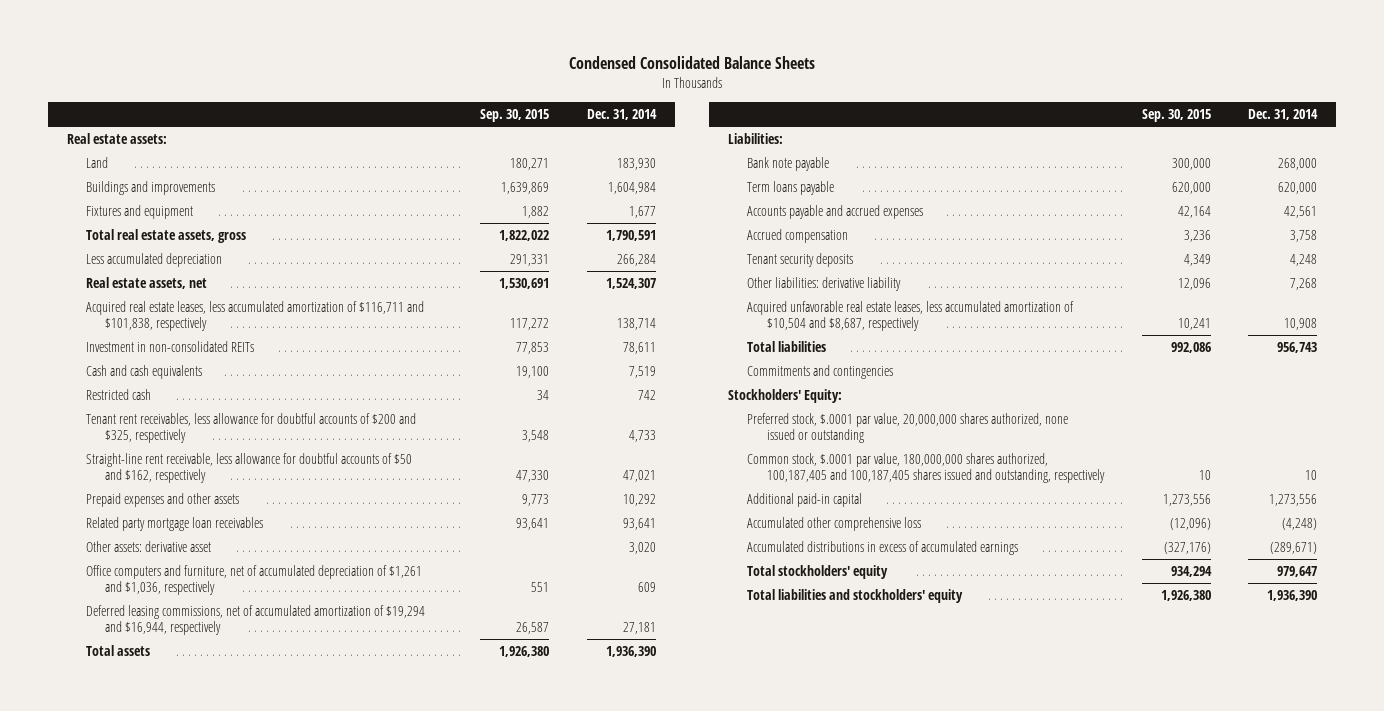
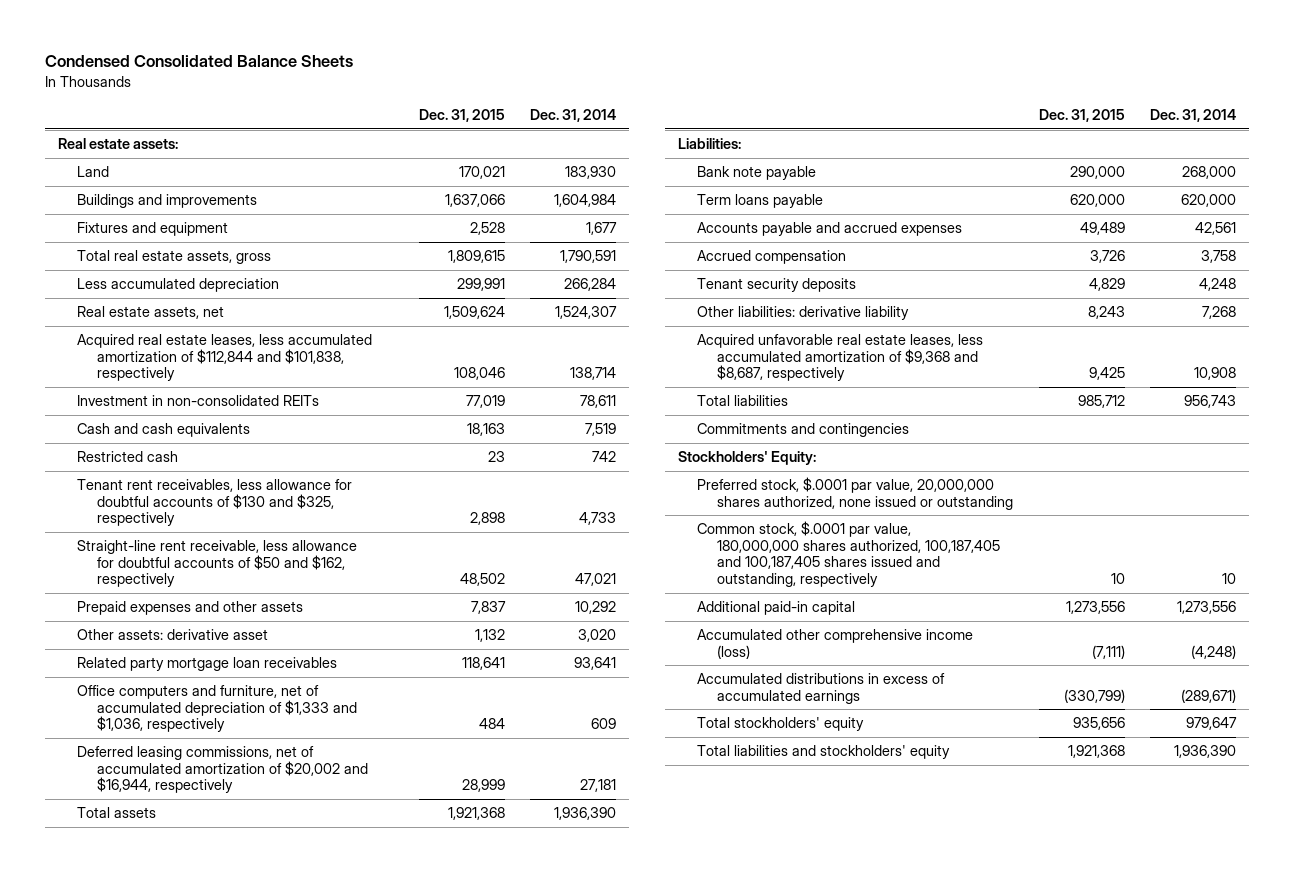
- | Sep. 30, 2015 | Dec. 31, 2014
+ | Dec. 31, 2015 | Dec. 31, 2014
- Acquired real estate leases, less accumulated amortization of $116,711 and $101,838, respectively | 117,272 | 138,714
+ Acquired real estate leases, less accumulated amortization of $112,844 and $101,838, respectively | 108,046 | 138,714
- Tenant rent receivables, less allowance for doubtful accounts of $200 and $325, respectively | 3,548 | 4,733
+ Tenant rent receivables, less allowance for doubtful accounts of $130 and $325, respectively | 2,898 | 4,733
- Office computers and furniture, net of accumulated depreciation of $1,261 and $1,036, respectively | 551 | 609
- Deferred leasing commissions, net of accumulated amortization of $19,294 and $16,944, respectively | 26,587 | 27,181
moved down: Related party mortgage loan receivables | 118,641 | 93,641
+ Office computers and furniture, net of accumulated depreciation of $1,333 and $1,036, respectively | 484 | 609
+ Deferred leasing commissions, net of accumulated amortization of $20,002 and $16,944, respectively | 28,999 | 27,181
- Acquired unfavorable real estate leases, less accumulated amortization of $10,504 and $8,687, respectively | 10,241 | 10,908
+ Acquired unfavorable real estate leases, less accumulated amortization of $9,368 and $8,687, respectively | 9,425 | 10,908
- Accumulated other comprehensive loss | (12,096) | (4,248)
+ Accumulated other comprehensive income (loss) | (7,111) | (4,248)

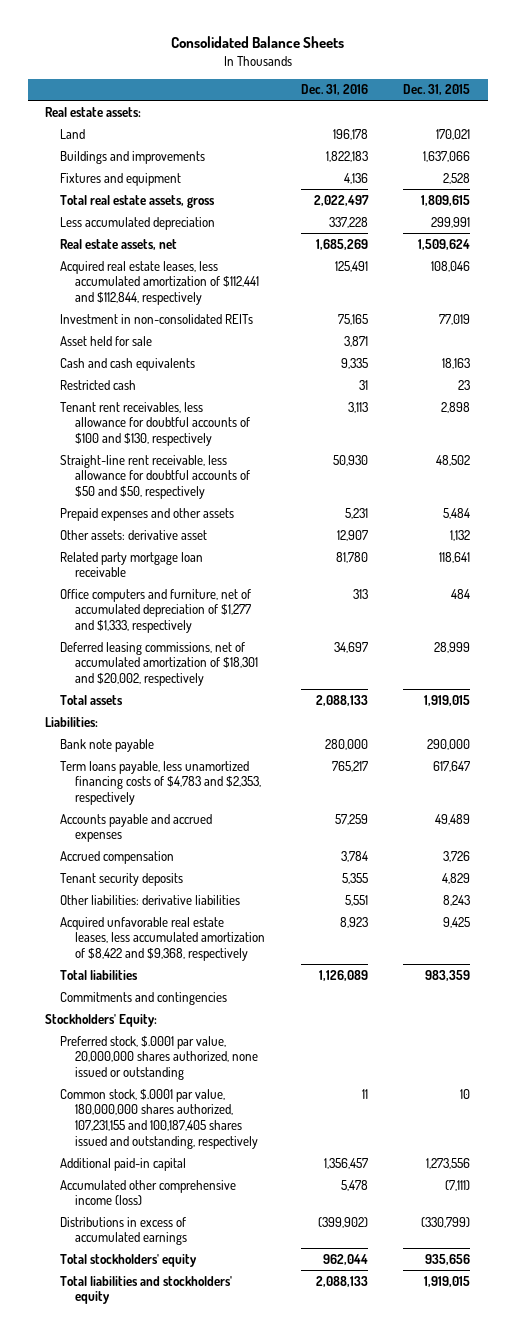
- Condensed Consolidated Balance Sheets
+ Consolidated Balance Sheets
- | Dec. 31, 2015 | Dec. 31, 2014
+ | Dec. 31, 2016 | Dec. 31, 2015
- Acquired real estate leases, less accumulated amortization of $112,844 and $101,838, respectively | 108,046 | 138,714
+ Acquired real estate leases, less accumulated amortization of $112,441 and $112,844, respectively | 125,491 | 108,046
+ Asset held for sale | 3,871 |
- Tenant rent receivables, less allowance for doubtful accounts of $130 and $325, respectively | 2,898 | 4,733
- Straight-line rent receivable, less allowance for doubtful accounts of $50 and $162, respectively | 48,502 | 47,021
- Prepaid expenses and other assets | 7,837 | 10,292
+ Tenant rent receivables, less allowance for doubtful accounts of $100 and $130, respectively | 3,113 | 2,898
+ Straight-line rent receivable, less allowance for doubtful accounts of $50 and $50, respectively | 50,930 | 48,502
+ Prepaid expenses and other assets | 5,231 | 5,484
- Related party mortgage loan receivables | 118,641 | 93,641
- Office computers and furniture, net of accumulated depreciation of $1,333 and $1,036, respectively | 484 | 609
- Deferred leasing commissions, net of accumulated amortization of $20,002 and $16,944, respectively | 28,999 | 27,181
- Total assets | 1,921,368 | 1,936,390
+ Related party mortgage loan receivable | 81,780 | 118,641
+ Office computers and furniture, net of accumulated depreciation of $1,277 and $1,333, respectively | 313 | 484
+ Deferred leasing commissions, net of accumulated amortization of $18,301 and $20,002, respectively | 34,697 | 28,999
+ Total assets | 2,088,133 | 1,919,015
- Term loans payable | 620,000 | 620,000
+ Term loans payable, less unamortized financing costs of $4,783 and $2,353, respectively | 765,217 | 617,647
- Other liabilities: derivative liability | 8,243 | 7,268
- Acquired unfavorable real estate leases, less accumulated amortization of $9,368 and $8,687, respectively | 9,425 | 10,908
- Total liabilities | 985,712 | 956,743
+ Other liabilities: derivative liabilities | 5,551 | 8,243
+ Acquired unfavorable real estate leases, less accumulated amortization of $8,422 and $9,368, respectively | 8,923 | 9,425
+ Total liabilities | 1,126,089 | 983,359
- Common stock, $.0001 par value, 180,000,000 shares authorized, 100,187,405 and 100,187,405 shares issued and outstanding, respectively | 10 | 10
+ Common stock, $.0001 par value, 180,000,000 shares authorized, 107,231,155 and 100,187,405 shares issued and outstanding, respectively | 11 | 10
- Accumulated distributions in excess of accumulated earnings | (330,799) | (289,671)
+ Distributions in excess of accumulated earnings | (399,902) | (330,799)
- Total liabilities and stockholders' equity | 1,921,368 | 1,936,390
+ Total liabilities and stockholders' equity | 2,088,133 | 1,919,015

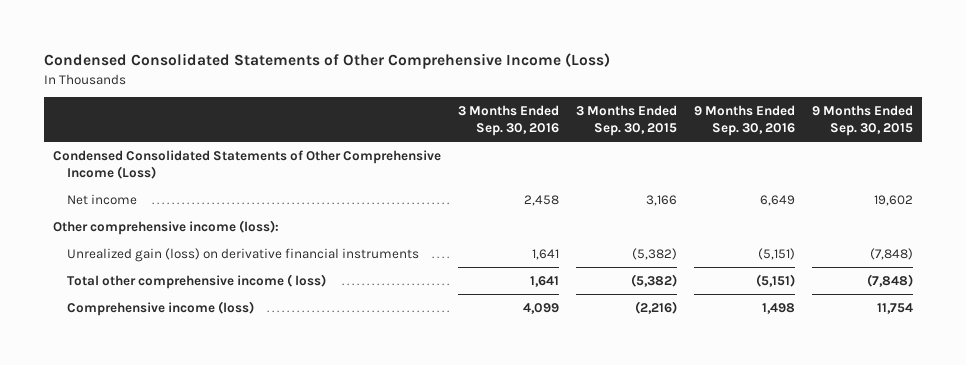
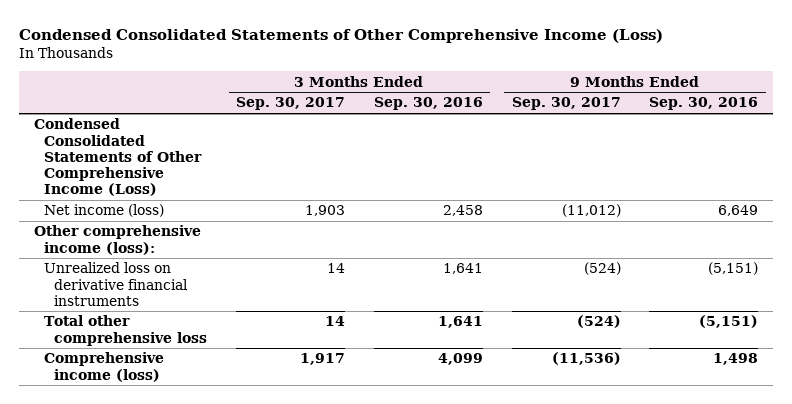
- | 3 Months Ended Sep. 30, 2016 | 3 Months Ended Sep. 30, 2015 | 9 Months Ended Sep. 30, 2016 | 9 Months Ended Sep. 30, 2015
+ | 3 Months Ended Sep. 30, 2017 | 3 Months Ended Sep. 30, 2016 | 9 Months Ended Sep. 30, 2017 | 9 Months Ended Sep. 30, 2016
- Net income | 2,458 | 3,166 | 6,649 | 19,602
+ Net income (loss) | 1,903 | 2,458 | (11,012) | 6,649
- Unrealized gain (loss) on derivative financial instruments | 1,641 | (5,382) | (5,151) | (7,848)
- Total other comprehensive income ( loss) | 1,641 | (5,382) | (5,151) | (7,848)
+ Unrealized loss on derivative financial instruments | 14 | 1,641 | (524) | (5,151)
+ Total other comprehensive loss | 14 | 1,641 | (524) | (5,151)

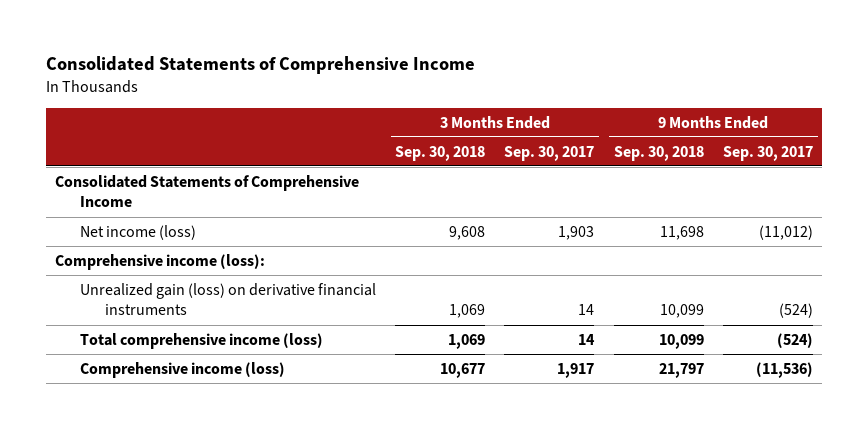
- Condensed Consolidated Statements of Other Comprehensive Income (Loss)
+ Consolidated Statements of Comprehensive Income
- | 3 Months Ended Sep. 30, 2017 | 3 Months Ended Sep. 30, 2016 | 9 Months Ended Sep. 30, 2017 | 9 Months Ended Sep. 30, 2016
+ | 3 Months Ended Sep. 30, 2018 | 3 Months Ended Sep. 30, 2017 | 9 Months Ended Sep. 30, 2018 | 9 Months Ended Sep. 30, 2017
- Condensed Consolidated Statements of Other Comprehensive Income (Loss)
+ Consolidated Statements of Comprehensive Income
- Other comprehensive income (loss):
- Unrealized loss on derivative financial instruments | 14 | 1,641 | (524) | (5,151)
- Total other comprehensive loss | 14 | 1,641 | (524) | (5,151)
+ Comprehensive income (loss):
+ Unrealized gain (loss) on derivative financial instruments | 1,069 | 14 | 10,099 | (524)
+ Total comprehensive income (loss) | 1,069 | 14 | 10,099 | (524)

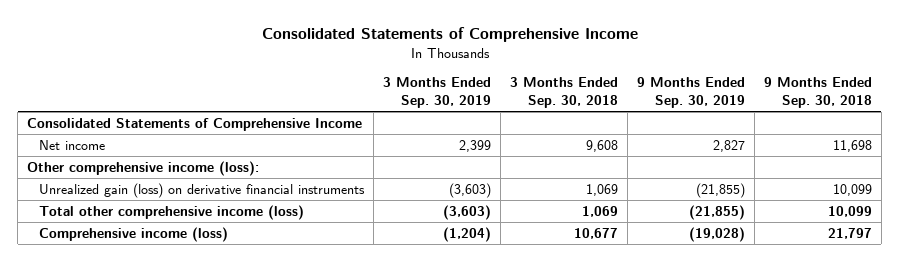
- | 3 Months Ended Sep. 30, 2018 | 3 Months Ended Sep. 30, 2017 | 9 Months Ended Sep. 30, 2018 | 9 Months Ended Sep. 30, 2017
+ | 3 Months Ended Sep. 30, 2019 | 3 Months Ended Sep. 30, 2018 | 9 Months Ended Sep. 30, 2019 | 9 Months Ended Sep. 30, 2018
- Net income (loss) | 9,608 | 1,903 | 11,698 | (11,012)
- Comprehensive income (loss):
+ Net income | 2,399 | 9,608 | 2,827 | 11,698
+ Other comprehensive income (loss):
- Total comprehensive income (loss) | 1,069 | 14 | 10,099 | (524)
+ Total other comprehensive income (loss) | (3,603) | 1,069 | (21,855) | 10,099

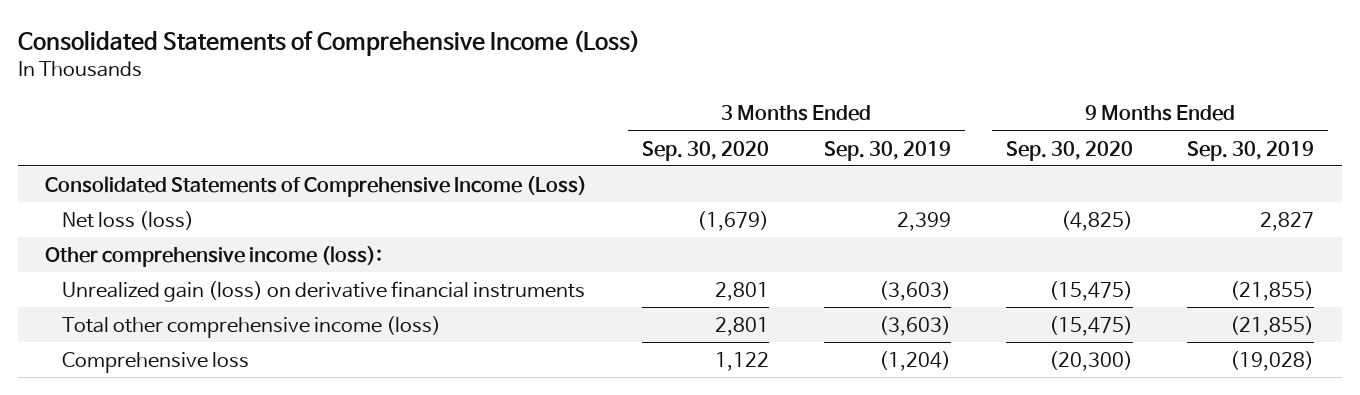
- Consolidated Statements of Comprehensive Income
+ Consolidated Statements of Comprehensive Income (Loss)
- | 3 Months Ended Sep. 30, 2019 | 3 Months Ended Sep. 30, 2018 | 9 Months Ended Sep. 30, 2019 | 9 Months Ended Sep. 30, 2018
+ | 3 Months Ended Sep. 30, 2020 | 3 Months Ended Sep. 30, 2019 | 9 Months Ended Sep. 30, 2020 | 9 Months Ended Sep. 30, 2019
- Consolidated Statements of Comprehensive Income
- Net income | 2,399 | 9,608 | 2,827 | 11,698
+ Consolidated Statements of Comprehensive Income (Loss)
+ Net loss (loss) | (1,679) | 2,399 | (4,825) | 2,827
- Comprehensive income (loss) | (1,204) | 10,677 | (19,028) | 21,797
+ Comprehensive loss | 1,122 | (1,204) | (20,300) | (19,028)

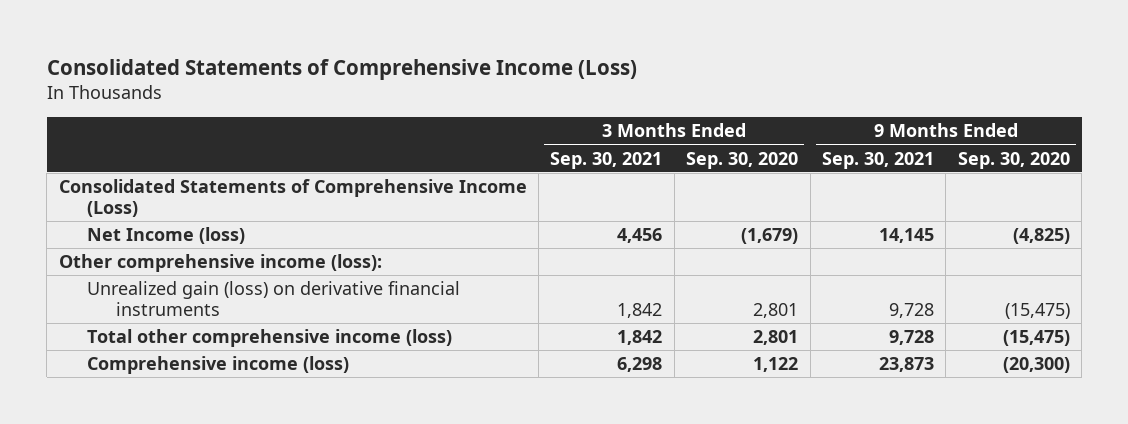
- | 3 Months Ended Sep. 30, 2020 | 3 Months Ended Sep. 30, 2019 | 9 Months Ended Sep. 30, 2020 | 9 Months Ended Sep. 30, 2019
+ | 3 Months Ended Sep. 30, 2021 | 3 Months Ended Sep. 30, 2020 | 9 Months Ended Sep. 30, 2021 | 9 Months Ended Sep. 30, 2020
- Net loss (loss) | (1,679) | 2,399 | (4,825) | 2,827
+ Net Income (loss) | 4,456 | (1,679) | 14,145 | (4,825)
- Comprehensive loss | 1,122 | (1,204) | (20,300) | (19,028)
+ Comprehensive income (loss) | 6,298 | 1,122 | 23,873 | (20,300)

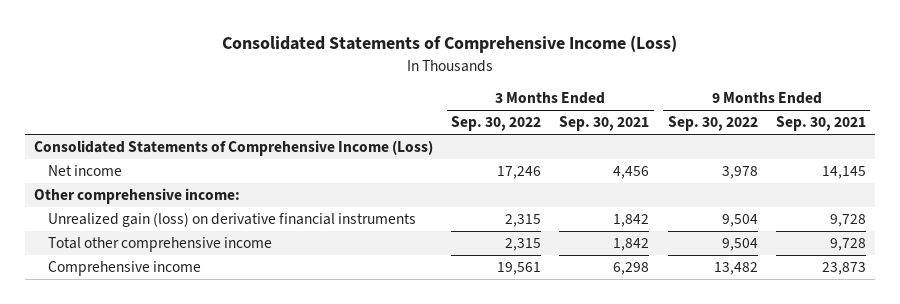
- | 3 Months Ended Sep. 30, 2021 | 3 Months Ended Sep. 30, 2020 | 9 Months Ended Sep. 30, 2021 | 9 Months Ended Sep. 30, 2020
+ | 3 Months Ended Sep. 30, 2022 | 3 Months Ended Sep. 30, 2021 | 9 Months Ended Sep. 30, 2022 | 9 Months Ended Sep. 30, 2021
- Net Income (loss) | 4,456 | (1,679) | 14,145 | (4,825)
- Other comprehensive income (loss):
+ Net income | 17,246 | 4,456 | 3,978 | 14,145
+ Other comprehensive income:
- Total other comprehensive income (loss) | 1,842 | 2,801 | 9,728 | (15,475)
- Comprehensive income (loss) | 6,298 | 1,122 | 23,873 | (20,300)
+ Total other comprehensive income | 2,315 | 1,842 | 9,504 | 9,728
+ Comprehensive income | 19,561 | 6,298 | 13,482 | 23,873

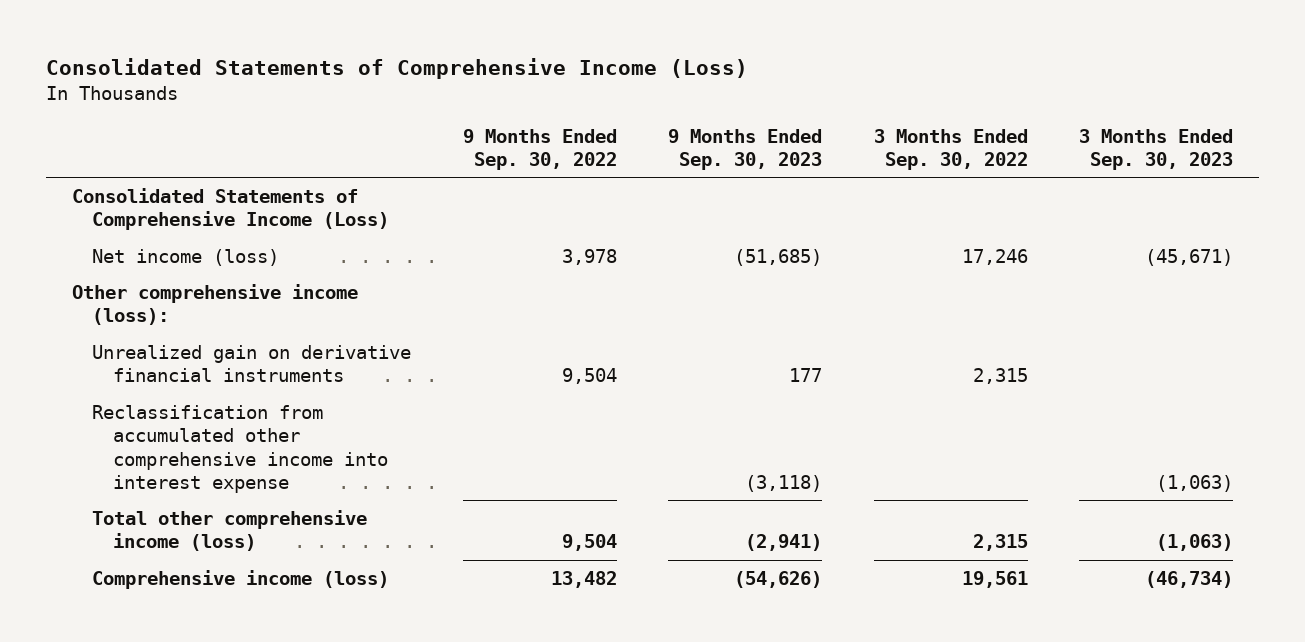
- | 3 Months Ended Sep. 30, 2022 | 3 Months Ended Sep. 30, 2021 | 9 Months Ended Sep. 30, 2022 | 9 Months Ended Sep. 30, 2021
+ | 9 Months Ended Sep. 30, 2022 | 9 Months Ended Sep. 30, 2023 | 3 Months Ended Sep. 30, 2022 | 3 Months Ended Sep. 30, 2023
- Net income | 17,246 | 4,456 | 3,978 | 14,145
- Other comprehensive income:
- Unrealized gain (loss) on derivative financial instruments | 2,315 | 1,842 | 9,504 | 9,728
- Total other comprehensive income | 2,315 | 1,842 | 9,504 | 9,728
- Comprehensive income | 19,561 | 6,298 | 13,482 | 23,873
+ Net income (loss) | 3,978 | (51,685) | 17,246 | (45,671)
+ Other comprehensive income (loss):
+ Unrealized gain on derivative financial instruments | 9,504 | 177 | 2,315 |
+ Reclassification from accumulated other comprehensive income into interest expense | | (3,118) | | (1,063)
+ Total other comprehensive income (loss) | 9,504 | (2,941) | 2,315 | (1,063)
+ Comprehensive income (loss) | 13,482 | (54,626) | 19,561 | (46,734)

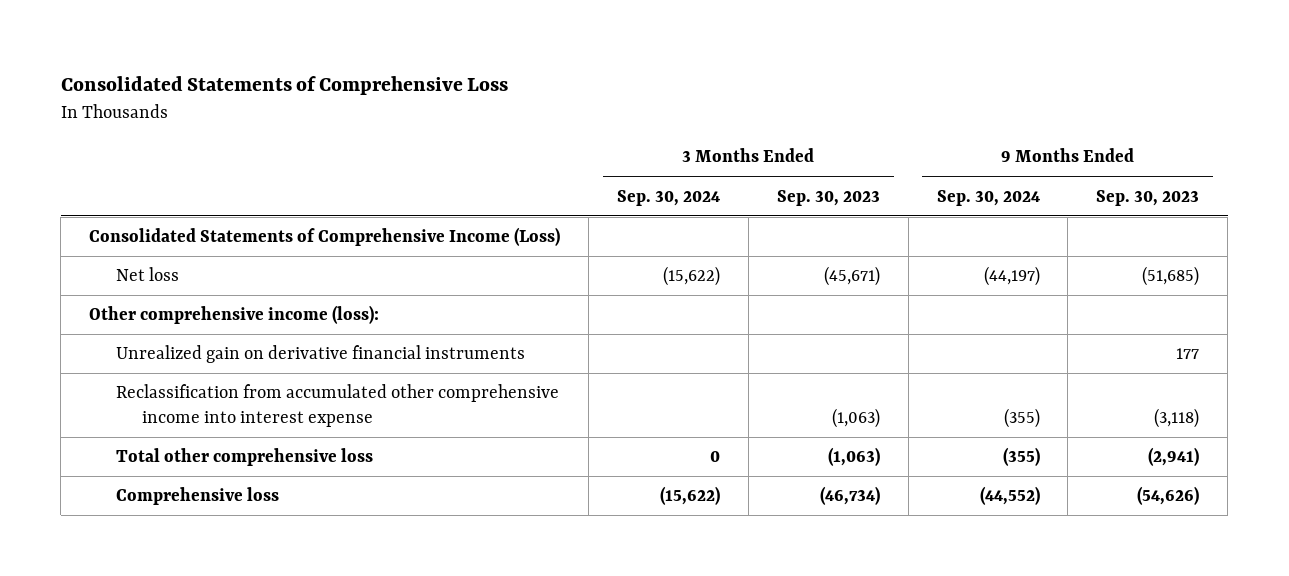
- Consolidated Statements of Comprehensive Income (Loss)
+ Consolidated Statements of Comprehensive Loss
- | 9 Months Ended Sep. 30, 2022 | 9 Months Ended Sep. 30, 2023 | 3 Months Ended Sep. 30, 2022 | 3 Months Ended Sep. 30, 2023
+ | 3 Months Ended Sep. 30, 2024 | 3 Months Ended Sep. 30, 2023 | 9 Months Ended Sep. 30, 2024 | 9 Months Ended Sep. 30, 2023
- Net income (loss) | 3,978 | (51,685) | 17,246 | (45,671)
+ Net loss | (15,622) | (45,671) | (44,197) | (51,685)
- Total other comprehensive income (loss) | 9,504 | (2,941) | 2,315 | (1,063)
- Comprehensive income (loss) | 13,482 | (54,626) | 19,561 | (46,734)
+ Total other comprehensive loss | 0 | (1,063) | (355) | (2,941)
+ Comprehensive loss | (15,622) | (46,734) | (44,552) | (54,626)

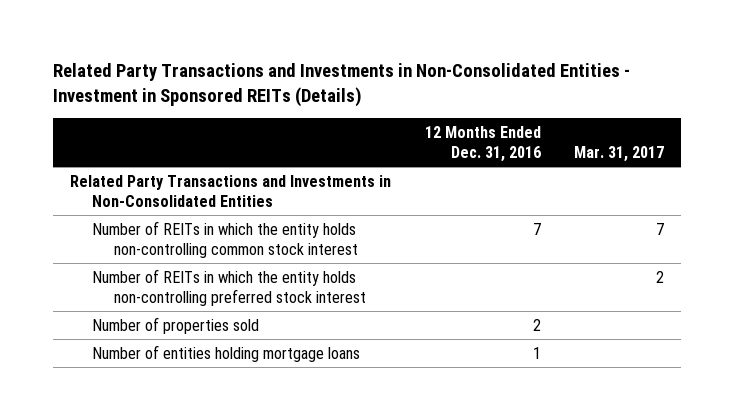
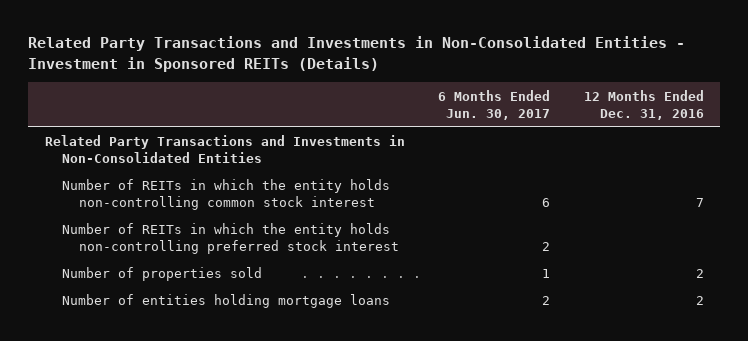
- | 12 Months Ended Dec. 31, 2016 | Mar. 31, 2017
+ | 6 Months Ended Jun. 30, 2017 | 12 Months Ended Dec. 31, 2016
- Number of entities holding mortgage loans | 1 |
+ Number of entities holding mortgage loans | 2 | 2

